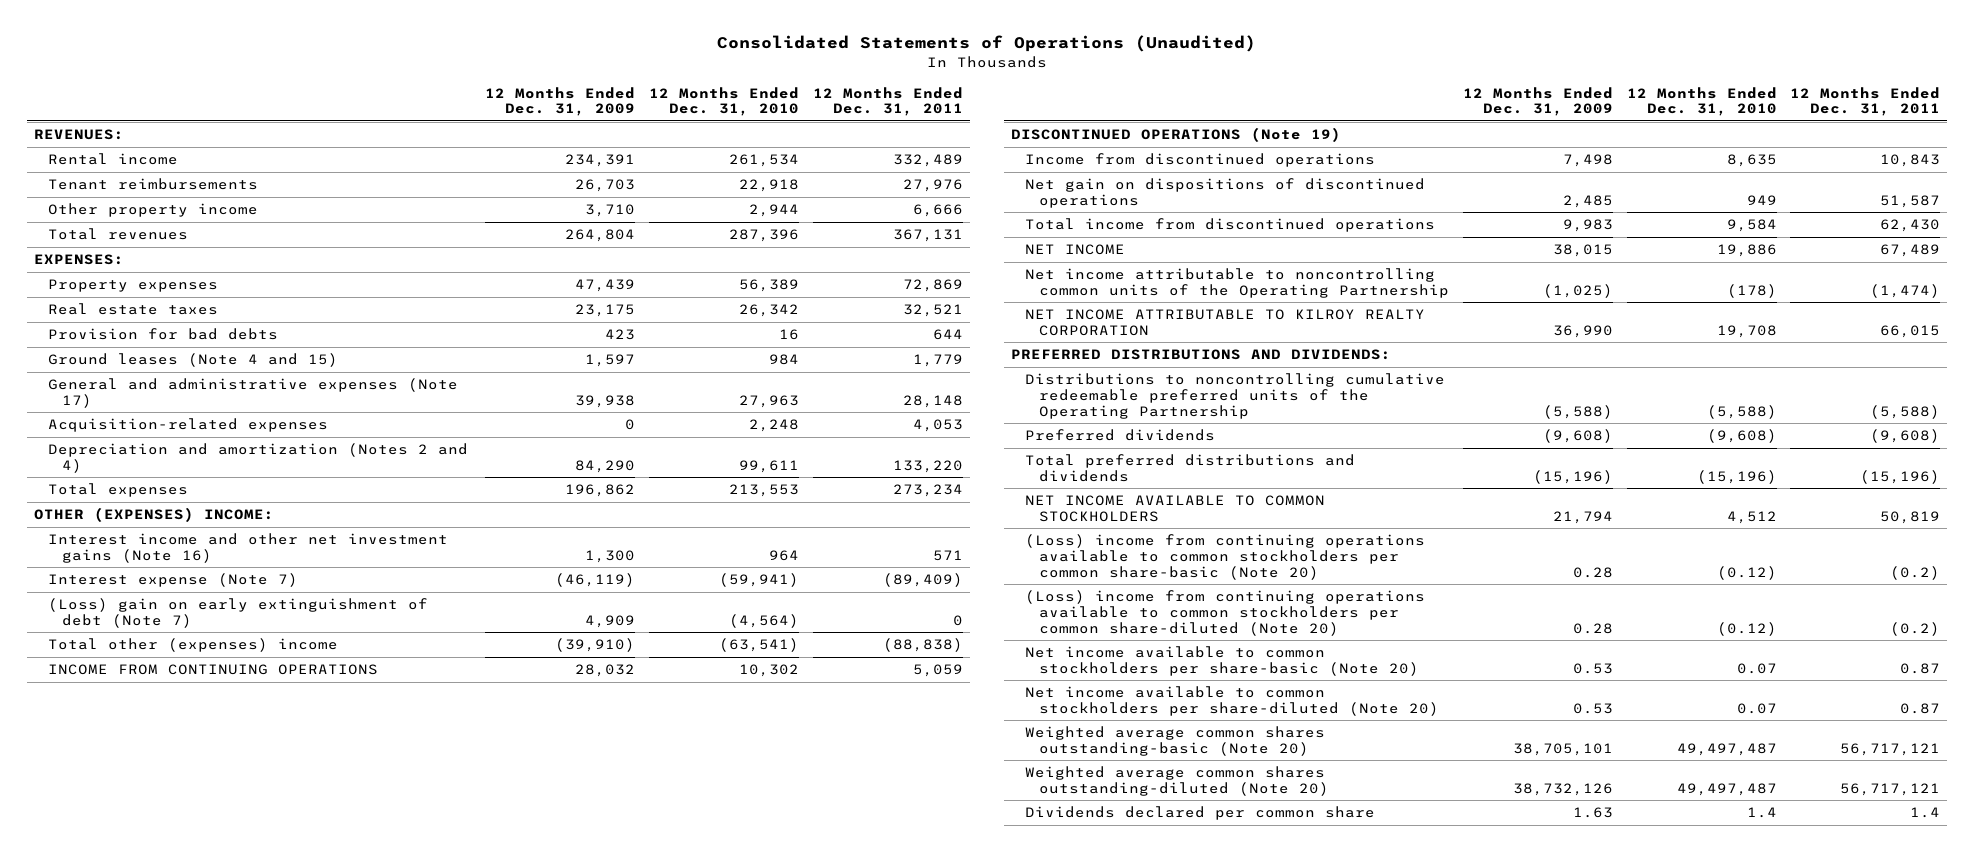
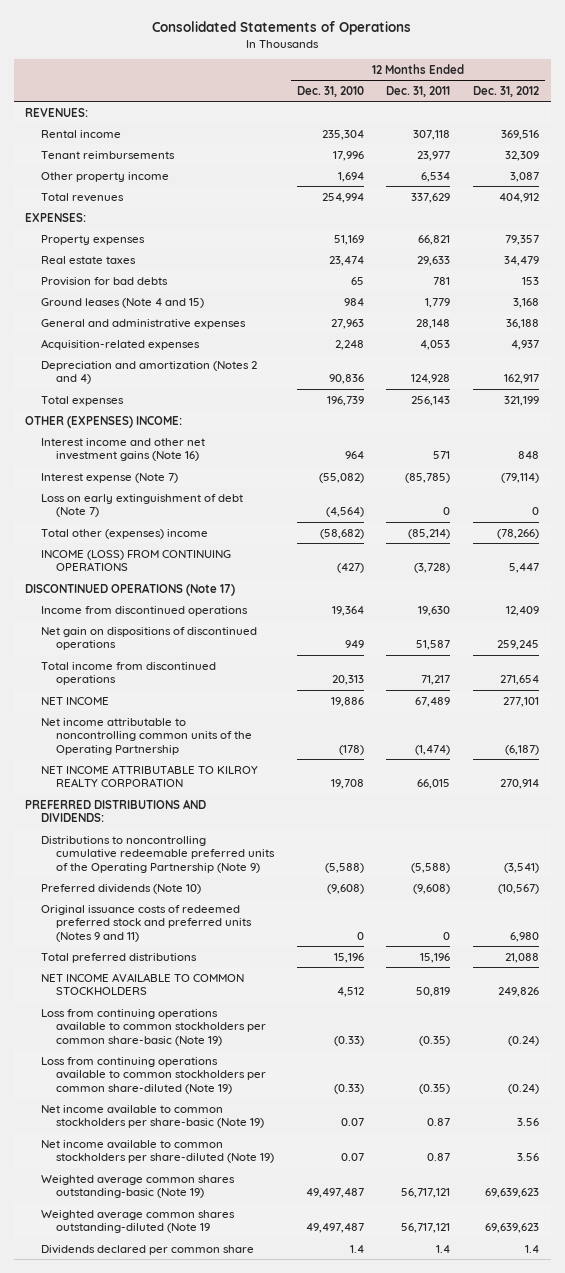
- Consolidated Statements of Operations (Unaudited)
+ Consolidated Statements of Operations
- | 12 Months Ended Dec. 31, 2009 | 12 Months Ended Dec. 31, 2010 | 12 Months Ended Dec. 31, 2011
+ | 12 Months Ended Dec. 31, 2010 | 12 Months Ended Dec. 31, 2011 | 12 Months Ended Dec. 31, 2012
- Rental income | 234,391 | 261,534 | 332,489
- Tenant reimbursements | 26,703 | 22,918 | 27,976
- Other property income | 3,710 | 2,944 | 6,666
- Total revenues | 264,804 | 287,396 | 367,131
+ Rental income | 235,304 | 307,118 | 369,516
+ Tenant reimbursements | 17,996 | 23,977 | 32,309
+ Other property income | 1,694 | 6,534 | 3,087
+ Total revenues | 254,994 | 337,629 | 404,912
- Property expenses | 47,439 | 56,389 | 72,869
- Real estate taxes | 23,175 | 26,342 | 32,521
- Provision for bad debts | 423 | 16 | 644
+ Property expenses | 51,169 | 66,821 | 79,357
+ Real estate taxes | 23,474 | 29,633 | 34,479
+ Provision for bad debts | 65 | 781 | 153
- General and administrative expenses (Note 17) | 39,938 | 27,963 | 28,148
+ General and administrative expenses | 27,963 | 28,148 | 36,188
- Depreciation and amortization (Notes 2 and 4) | 84,290 | 99,611 | 133,220
- Total expenses | 196,862 | 213,553 | 273,234
+ Depreciation and amortization (Notes 2 and 4) | 90,836 | 124,928 | 162,917
+ Total expenses | 196,739 | 256,143 | 321,199
- Interest expense (Note 7) | (46,119) | (59,941) | (89,409)
- (Loss) gain on early extinguishment of debt (Note 7) | 4,909 | (4,564) | 0
- Total other (expenses) income | (39,910) | (63,541) | (88,838)
- INCOME FROM CONTINUING OPERATIONS | 28,032 | 10,302 | 5,059
- DISCONTINUED OPERATIONS (Note 19)
- Income from discontinued operations | 7,498 | 8,635 | 10,843
+ Interest expense (Note 7) | (55,082) | (85,785) | (79,114)
+ Loss on early extinguishment of debt (Note 7) | (4,564) | 0 | 0
+ Total other (expenses) income | (58,682) | (85,214) | (78,266)
+ INCOME (LOSS) FROM CONTINUING OPERATIONS | (427) | (3,728) | 5,447
+ DISCONTINUED OPERATIONS (Note 17)
+ Income from discontinued operations | 19,364 | 19,630 | 12,409
- Total income from discontinued operations | 9,983 | 9,584 | 62,430
+ Total income from discontinued operations | 20,313 | 71,217 | 271,654
- Distributions to noncontrolling cumulative redeemable preferred units of the Operating Partnership | (5,588) | (5,588) | (5,588)
- Preferred dividends | (9,608) | (9,608) | (9,608)
- Total preferred distributions and dividends | (15,196) | (15,196) | (15,196)
+ Distributions to noncontrolling cumulative redeemable preferred units of the Operating Partnership (Note 9) | (5,588) | (5,588) | (3,541)
+ Preferred dividends (Note 10) | (9,608) | (9,608) | (10,567)
+ Original issuance costs of redeemed preferred stock and preferred units (Notes 9 and 11) | 0 | 0 | 6,980
+ Total preferred distributions | 15,196 | 15,196 | 21,088
- (Loss) income from continuing operations available to common stockholders per common share-basic (Note 20) | 0.28 | (0.12) | (0.2)
- (Loss) income from continuing operations available to common stockholders per common share-diluted (Note 20) | 0.28 | (0.12) | (0.2)
- Net income available to common stockholders per share-basic (Note 20) | 0.53 | 0.07 | 0.87
- Net income available to common stockholders per share-diluted (Note 20) | 0.53 | 0.07 | 0.87
- Weighted average common shares outstanding-basic (Note 20) | 38,705,101 | 49,497,487 | 56,717,121
- Weighted average common shares outstanding-diluted (Note 20) | 38,732,126 | 49,497,487 | 56,717,121
+ Loss from continuing operations available to common stockholders per common share-basic (Note 19) | (0.33) | (0.35) | (0.24)
+ Loss from continuing operations available to common stockholders per common share-diluted (Note 19) | (0.33) | (0.35) | (0.24)
+ Net income available to common stockholders per share-basic (Note 19) | 0.07 | 0.87 | 3.56
+ Net income available to common stockholders per share-diluted (Note 19) | 0.07 | 0.87 | 3.56
+ Weighted average common shares outstanding-basic (Note 19) | 49,497,487 | 56,717,121 | 69,639,623
+ Weighted average common shares outstanding-diluted (Note 19 | 49,497,487 | 56,717,121 | 69,639,623

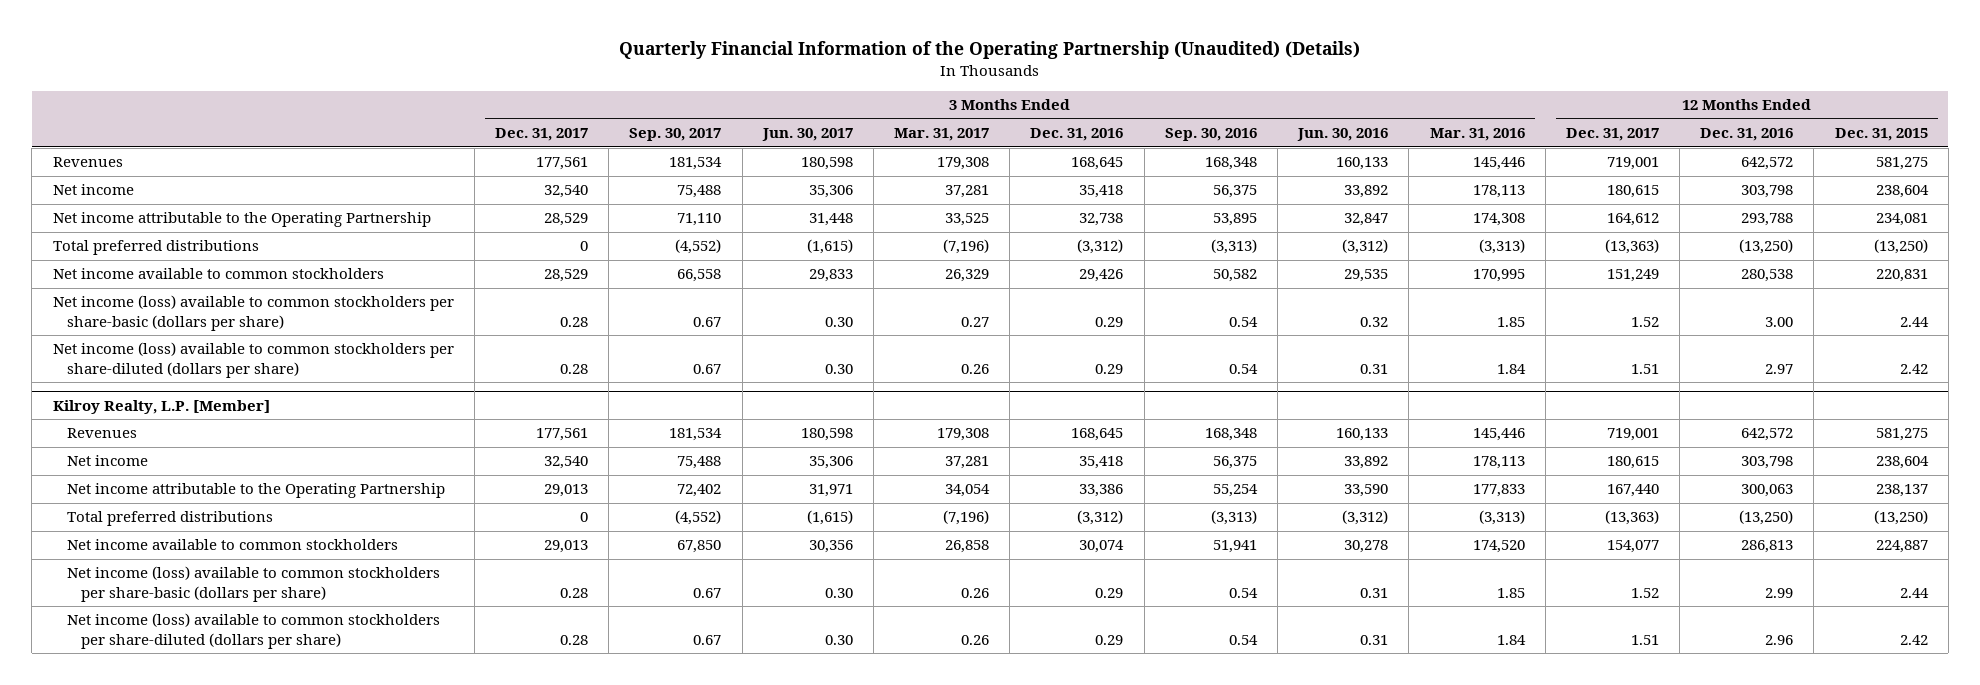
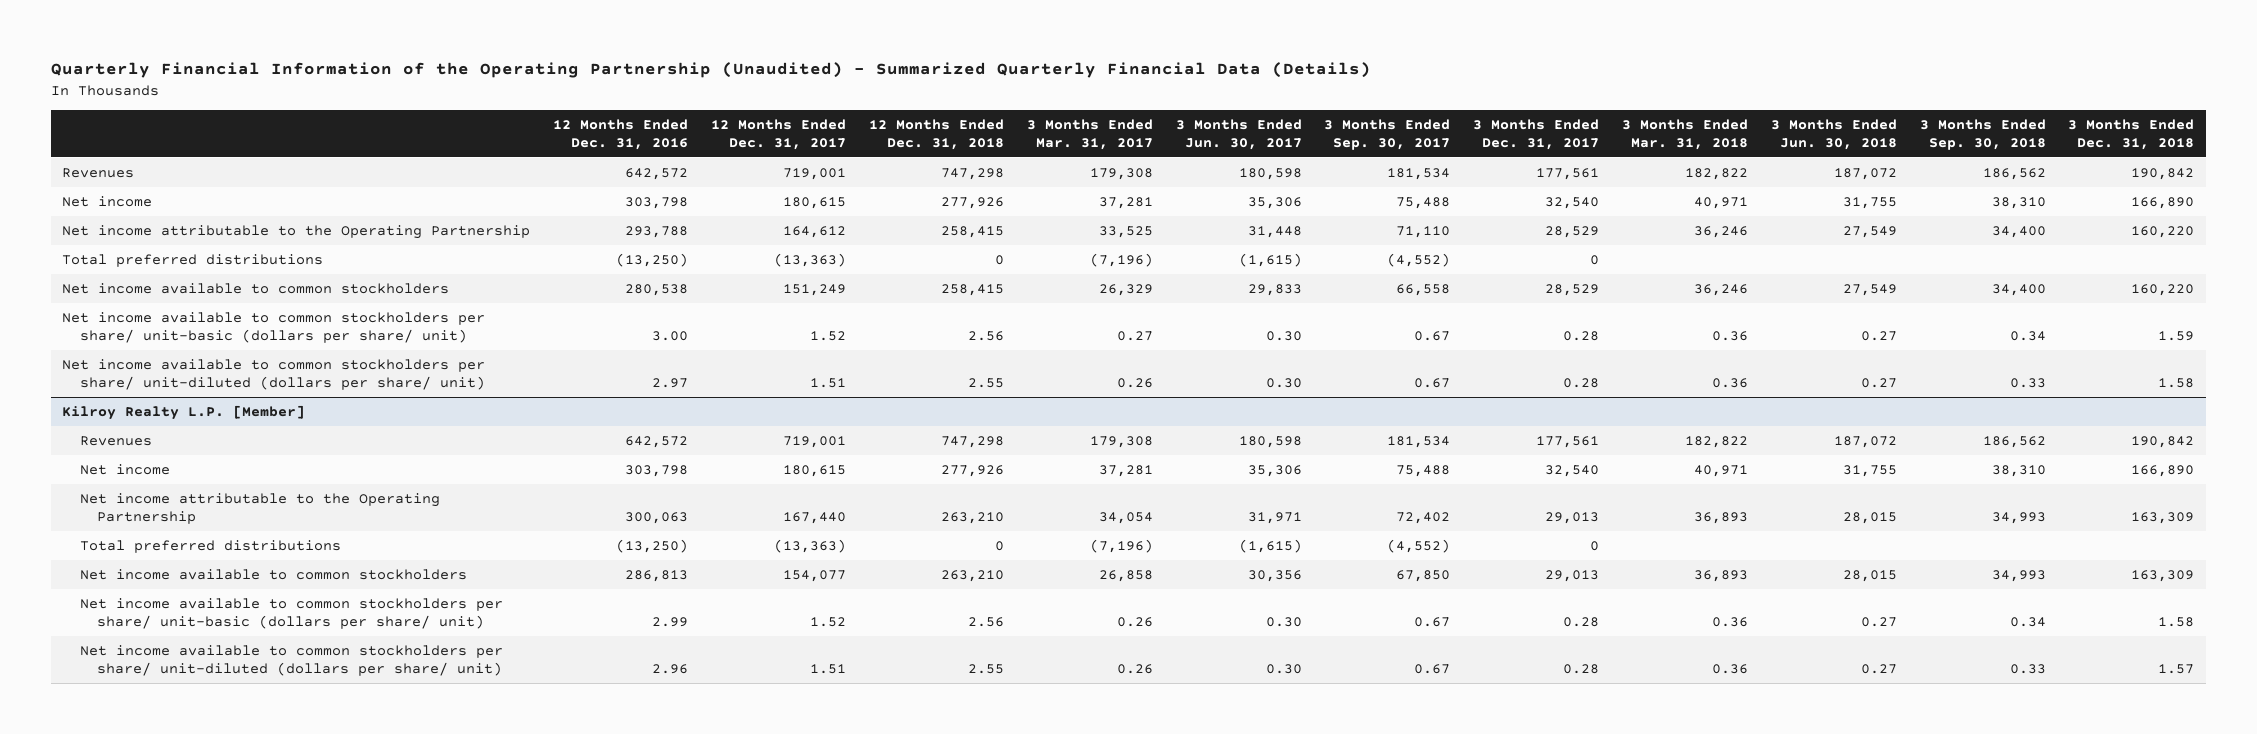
- Quarterly Financial Information of the Operating Partnership (Unaudited) (Details)
+ Quarterly Financial Information of the Operating Partnership (Unaudited) - Summarized Quarterly Financial Data (Details)
- | 3 Months Ended Dec. 31, 2017 | 3 Months Ended Sep. 30, 2017 | 3 Months Ended Jun. 30, 2017 | 3 Months Ended Mar. 31, 2017 | 3 Months Ended Dec. 31, 2016 | 3 Months Ended Sep. 30, 2016 | 3 Months Ended Jun. 30, 2016 | 3 Months Ended Mar. 31, 2016 | 12 Months Ended Dec. 31, 2017 | 12 Months Ended Dec. 31, 2016 | 12 Months Ended Dec. 31, 2015
+ | 12 Months Ended Dec. 31, 2016 | 12 Months Ended Dec. 31, 2017 | 12 Months Ended Dec. 31, 2018 | 3 Months Ended Mar. 31, 2017 | 3 Months Ended Jun. 30, 2017 | 3 Months Ended Sep. 30, 2017 | 3 Months Ended Dec. 31, 2017 | 3 Months Ended Mar. 31, 2018 | 3 Months Ended Jun. 30, 2018 | 3 Months Ended Sep. 30, 2018 | 3 Months Ended Dec. 31, 2018
- Net income (loss) available to common stockholders per share-basic (dollars per share) | 0.28 | 0.67 | 0.30 | 0.27 | 0.29 | 0.54 | 0.32 | 1.85 | 1.52 | 3.00 | 2.44
- Net income (loss) available to common stockholders per share-diluted (dollars per share) | 0.28 | 0.67 | 0.30 | 0.26 | 0.29 | 0.54 | 0.31 | 1.84 | 1.51 | 2.97 | 2.42
- Kilroy Realty, L.P. [Member]
+ Net income available to common stockholders per share/ unit-basic (dollars per share/ unit) | 3.00 | 1.52 | 2.56 | 0.27 | 0.30 | 0.67 | 0.28 | 0.36 | 0.27 | 0.34 | 1.59
+ Net income available to common stockholders per share/ unit-diluted (dollars per share/ unit) | 2.97 | 1.51 | 2.55 | 0.26 | 0.30 | 0.67 | 0.28 | 0.36 | 0.27 | 0.33 | 1.58
+ Kilroy Realty L.P. [Member]
- Net income (loss) available to common stockholders per share-basic (dollars per share) | 0.28 | 0.67 | 0.30 | 0.26 | 0.29 | 0.54 | 0.31 | 1.85 | 1.52 | 2.99 | 2.44
- Net income (loss) available to common stockholders per share-diluted (dollars per share) | 0.28 | 0.67 | 0.30 | 0.26 | 0.29 | 0.54 | 0.31 | 1.84 | 1.51 | 2.96 | 2.42
+ Net income available to common stockholders per share/ unit-basic (dollars per share/ unit) | 2.99 | 1.52 | 2.56 | 0.26 | 0.30 | 0.67 | 0.28 | 0.36 | 0.27 | 0.34 | 1.58
+ Net income available to common stockholders per share/ unit-diluted (dollars per share/ unit) | 2.96 | 1.51 | 2.55 | 0.26 | 0.30 | 0.67 | 0.28 | 0.36 | 0.27 | 0.33 | 1.57

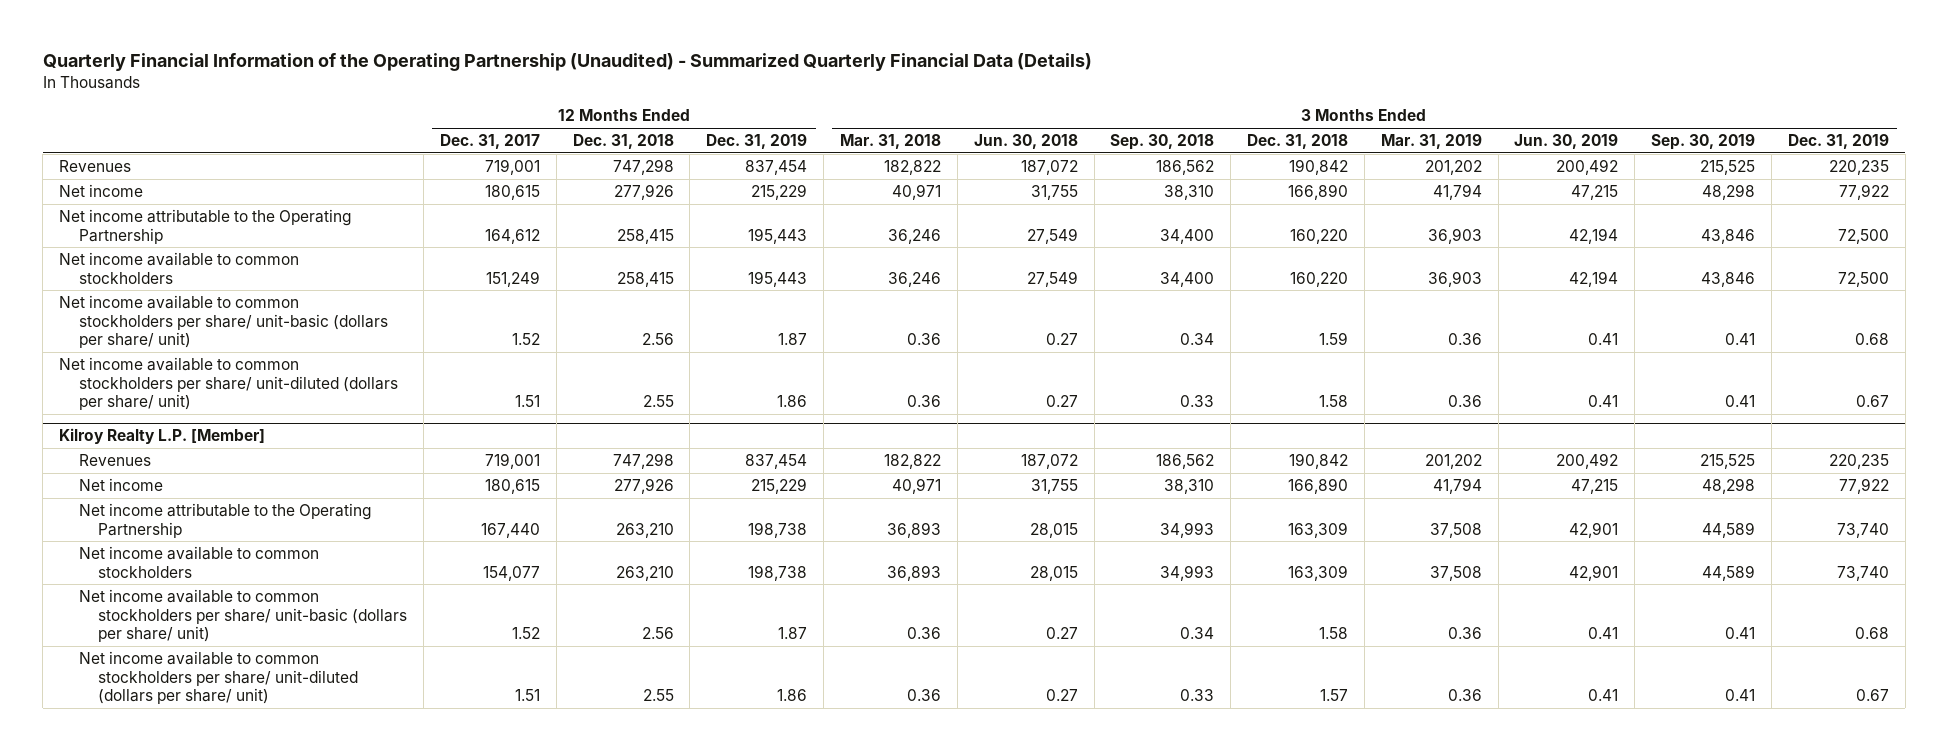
- | 12 Months Ended Dec. 31, 2016 | 12 Months Ended Dec. 31, 2017 | 12 Months Ended Dec. 31, 2018 | 3 Months Ended Mar. 31, 2017 | 3 Months Ended Jun. 30, 2017 | 3 Months Ended Sep. 30, 2017 | 3 Months Ended Dec. 31, 2017 | 3 Months Ended Mar. 31, 2018 | 3 Months Ended Jun. 30, 2018 | 3 Months Ended Sep. 30, 2018 | 3 Months Ended Dec. 31, 2018
+ | 12 Months Ended Dec. 31, 2017 | 12 Months Ended Dec. 31, 2018 | 12 Months Ended Dec. 31, 2019 | 3 Months Ended Mar. 31, 2018 | 3 Months Ended Jun. 30, 2018 | 3 Months Ended Sep. 30, 2018 | 3 Months Ended Dec. 31, 2018 | 3 Months Ended Mar. 31, 2019 | 3 Months Ended Jun. 30, 2019 | 3 Months Ended Sep. 30, 2019 | 3 Months Ended Dec. 31, 2019
- Total preferred distributions | (13,250) | (13,363) | 0 | (7,196) | (1,615) | (4,552) | 0 | | | |
@ Kilroy Realty L.P. [Member]
- Total preferred distributions | (13,250) | (13,363) | 0 | (7,196) | (1,615) | (4,552) | 0 | | | |

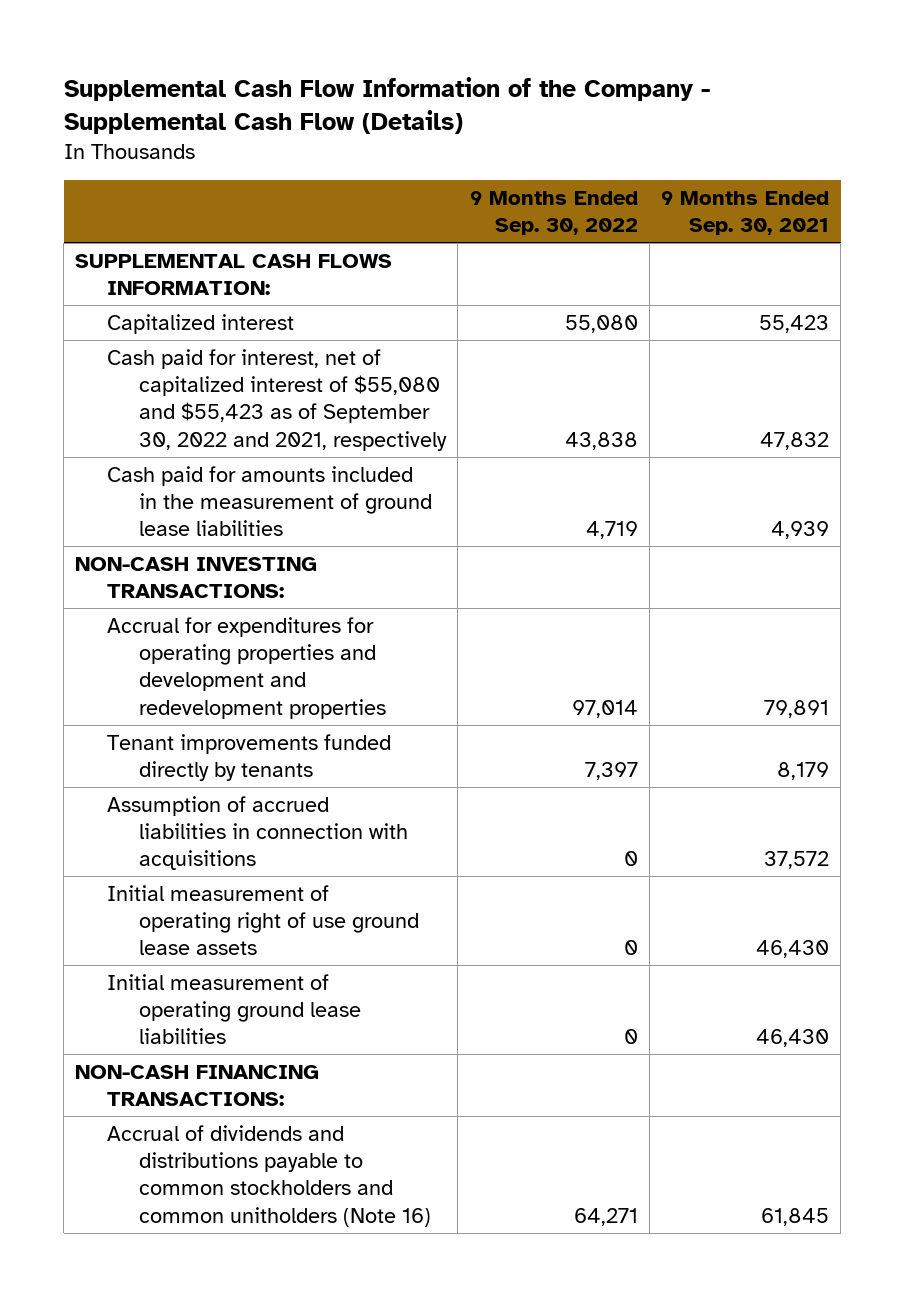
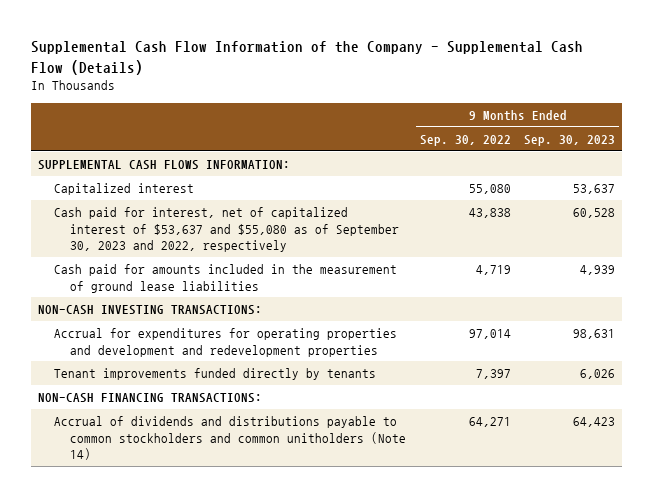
- | 9 Months Ended Sep. 30, 2022 | 9 Months Ended Sep. 30, 2021
+ | 9 Months Ended Sep. 30, 2022 | 9 Months Ended Sep. 30, 2023
- Cash paid for interest, net of capitalized interest of $55,080 and $55,423 as of September 30, 2022 and 2021, respectively | 43,838 | 47,832
+ Cash paid for interest, net of capitalized interest of $53,637 and $55,080 as of September 30, 2023 and 2022, respectively | 43,838 | 60,528
- Assumption of accrued liabilities in connection with acquisitions | 0 | 37,572
- Initial measurement of operating right of use ground lease assets | 0 | 46,430
- Initial measurement of operating ground lease liabilities | 0 | 46,430
- Accrual of dividends and distributions payable to common stockholders and common unitholders (Note 16) | 64,271 | 61,845
+ Accrual of dividends and distributions payable to common stockholders and common unitholders (Note 14) | 64,271 | 64,423

